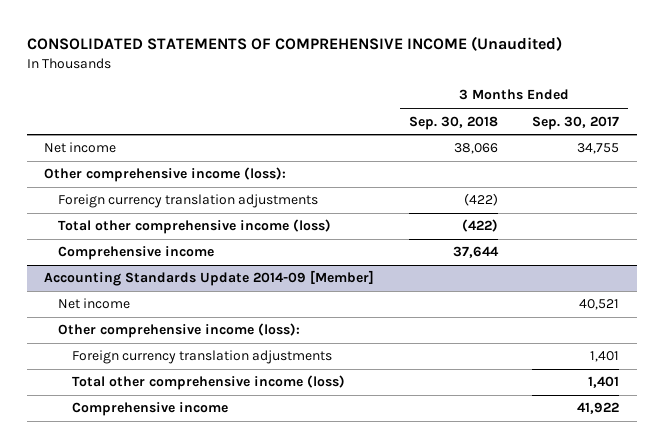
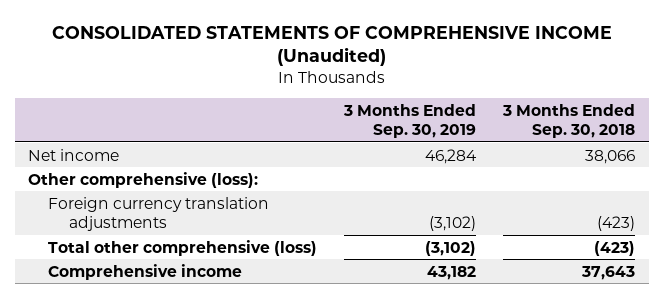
- | 3 Months Ended Sep. 30, 2018 | 3 Months Ended Sep. 30, 2017
+ | 3 Months Ended Sep. 30, 2019 | 3 Months Ended Sep. 30, 2018
- Other comprehensive income (loss):
- Foreign currency translation adjustments | (422) |
- Total other comprehensive income (loss) | (422) |
- Comprehensive income | 37,644 |
- Accounting Standards Update 2014-09 [Member]
- Net income | | 40,521
- Other comprehensive income (loss):
- Foreign currency translation adjustments | | 1,401
- Total other comprehensive income (loss) | | 1,401
- Comprehensive income | | 41,922
+ Other comprehensive (loss):
+ Foreign currency translation adjustments | (3,102) | (423)
+ Total other comprehensive (loss) | (3,102) | (423)
+ Comprehensive income | 43,182 | 37,643

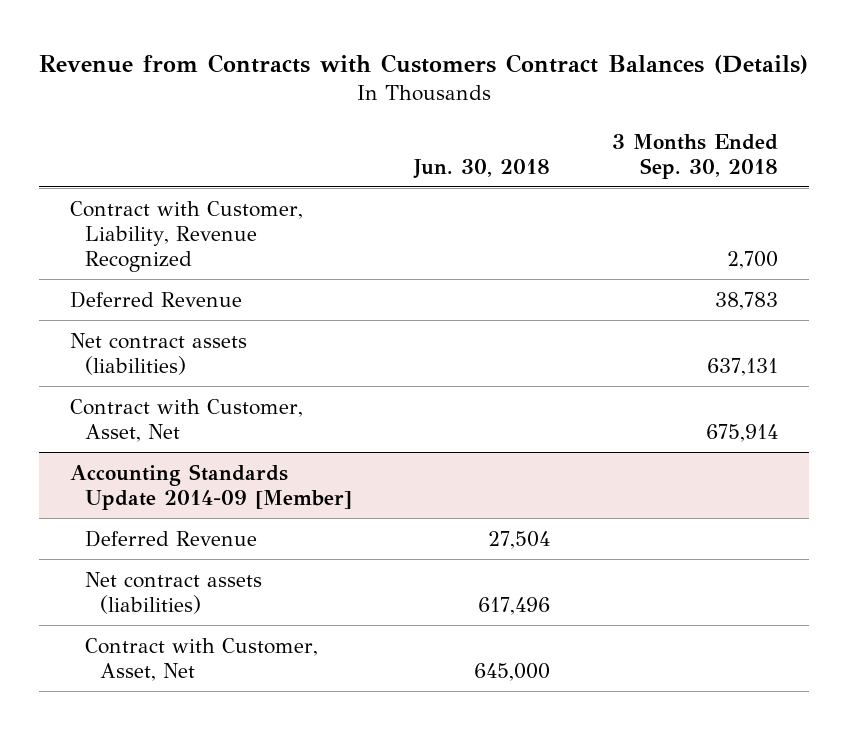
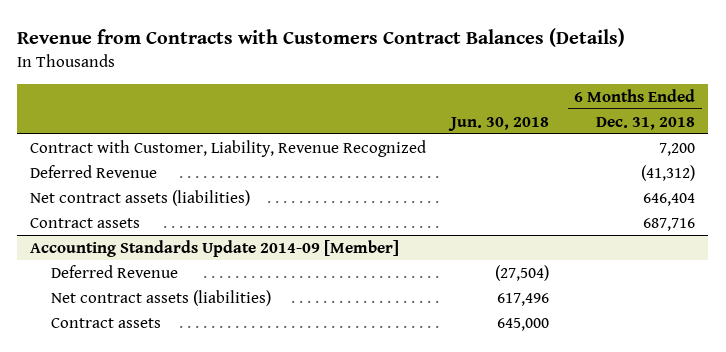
- | Jun. 30, 2018 | 3 Months Ended Sep. 30, 2018
+ | Jun. 30, 2018 | 6 Months Ended Dec. 31, 2018
- Contract with Customer, Asset, Net | | 675,914
+ Contract assets | | 687,716
@ Accounting Standards Update 2014-09 [Member]
- Deferred Revenue | 27,504 |
+ Deferred Revenue | (27,504) |
- Contract with Customer, Asset, Net | 645,000 |
+ Contract assets | 645,000 |

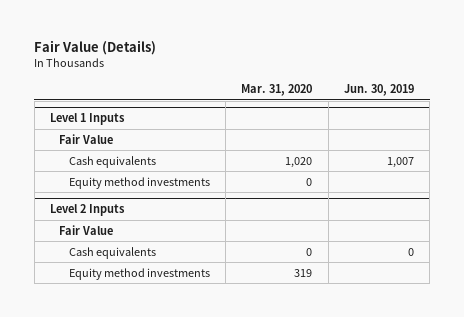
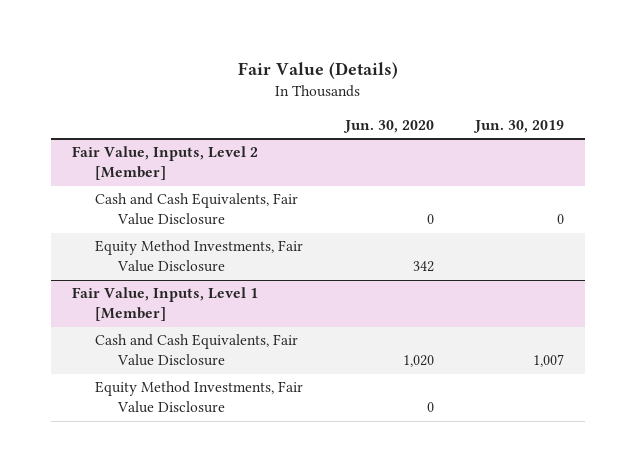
- | Mar. 31, 2020 | Jun. 30, 2019
+ | Jun. 30, 2020 | Jun. 30, 2019
- Level 1 Inputs
- Fair Value
- Cash equivalents | 1,020 | 1,007
- Equity method investments | 0 |
- Level 2 Inputs
- Fair Value
- Cash equivalents | 0 | 0
- Equity method investments | 319 |
+ Fair Value, Inputs, Level 2 [Member]
+ Cash and Cash Equivalents, Fair Value Disclosure | 0 | 0
+ Equity Method Investments, Fair Value Disclosure | 342 |
+ Fair Value, Inputs, Level 1 [Member]
+ Cash and Cash Equivalents, Fair Value Disclosure | 1,020 | 1,007
+ Equity Method Investments, Fair Value Disclosure | 0 |

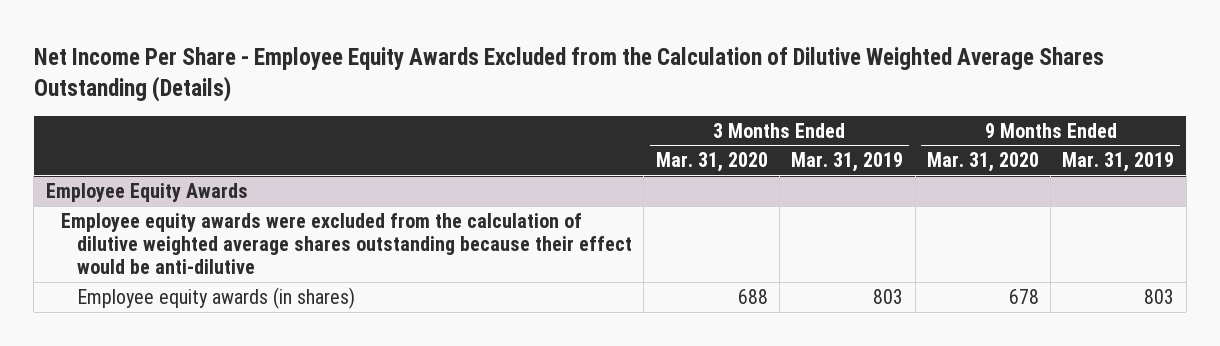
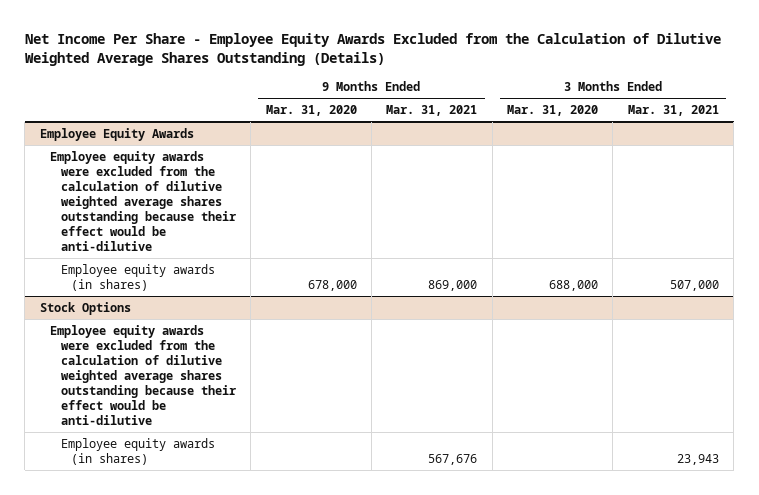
- | 3 Months Ended Mar. 31, 2020 | 3 Months Ended Mar. 31, 2019 | 9 Months Ended Mar. 31, 2020 | 9 Months Ended Mar. 31, 2019
+ | 9 Months Ended Mar. 31, 2020 | 9 Months Ended Mar. 31, 2021 | 3 Months Ended Mar. 31, 2020 | 3 Months Ended Mar. 31, 2021
@ Employee Equity Awards
- Employee equity awards (in shares) | 688 | 803 | 678 | 803
+ Employee equity awards (in shares) | 678,000 | 869,000 | 688,000 | 507,000
+ Stock Options
+ Employee equity awards were excluded from the calculation of dilutive weighted average shares outstanding because their effect would be anti-dilutive
+ Employee equity awards (in shares) | | 567,676 | | 23,943

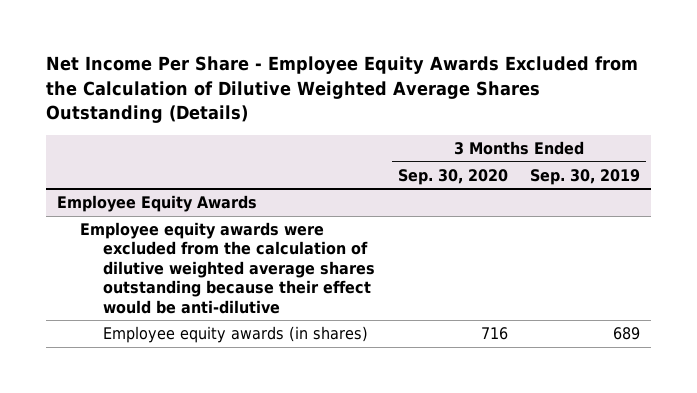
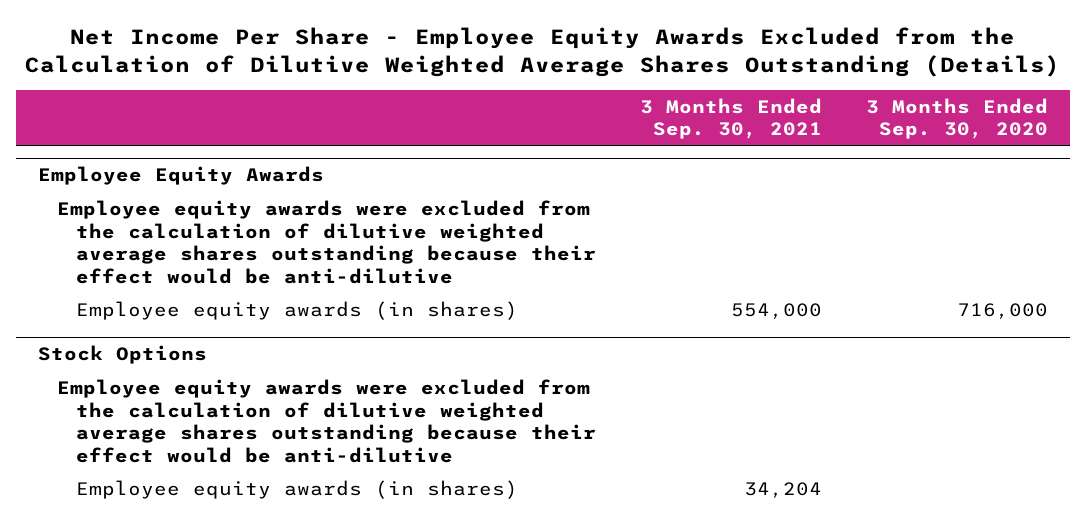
- | 3 Months Ended Sep. 30, 2020 | 3 Months Ended Sep. 30, 2019
+ | 3 Months Ended Sep. 30, 2021 | 3 Months Ended Sep. 30, 2020
@ Employee Equity Awards
- Employee equity awards (in shares) | 716 | 689
+ Employee equity awards (in shares) | 554,000 | 716,000
+ Stock Options
+ Employee equity awards were excluded from the calculation of dilutive weighted average shares outstanding because their effect would be anti-dilutive
+ Employee equity awards (in shares) | 34,204 |

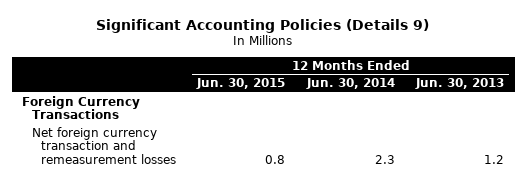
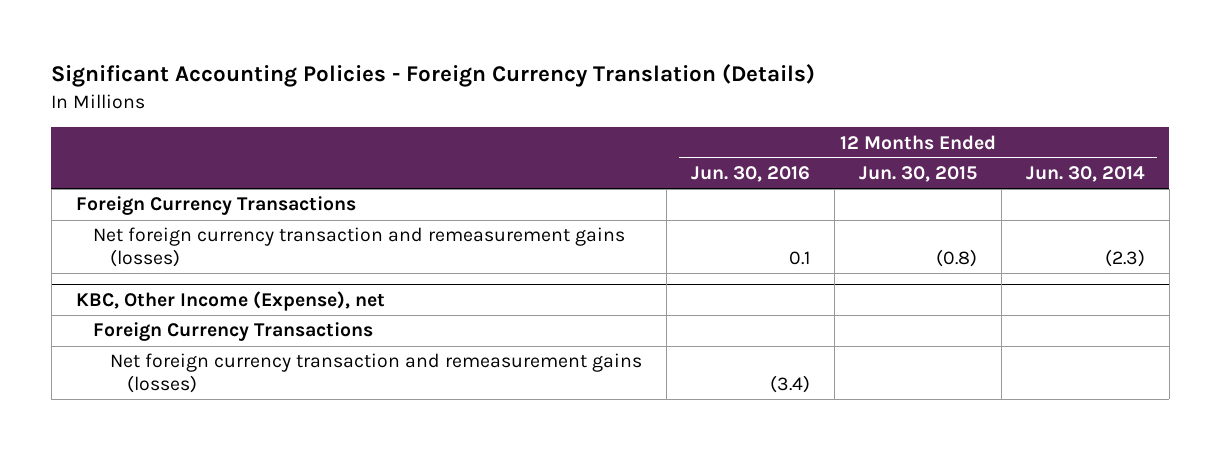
- Significant Accounting Policies (Details 9)
+ Significant Accounting Policies - Foreign Currency Translation (Details)
- | 12 Months Ended Jun. 30, 2015 | 12 Months Ended Jun. 30, 2014 | 12 Months Ended Jun. 30, 2013
+ | 12 Months Ended Jun. 30, 2016 | 12 Months Ended Jun. 30, 2015 | 12 Months Ended Jun. 30, 2014
- Net foreign currency transaction and remeasurement losses | 0.8 | 2.3 | 1.2
+ Net foreign currency transaction and remeasurement gains (losses) | 0.1 | (0.8) | (2.3)
+ KBC, Other Income (Expense), net
+ Foreign Currency Transactions
+ Net foreign currency transaction and remeasurement gains (losses) | (3.4) | |

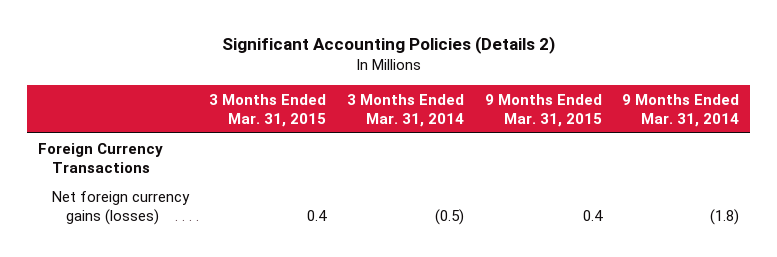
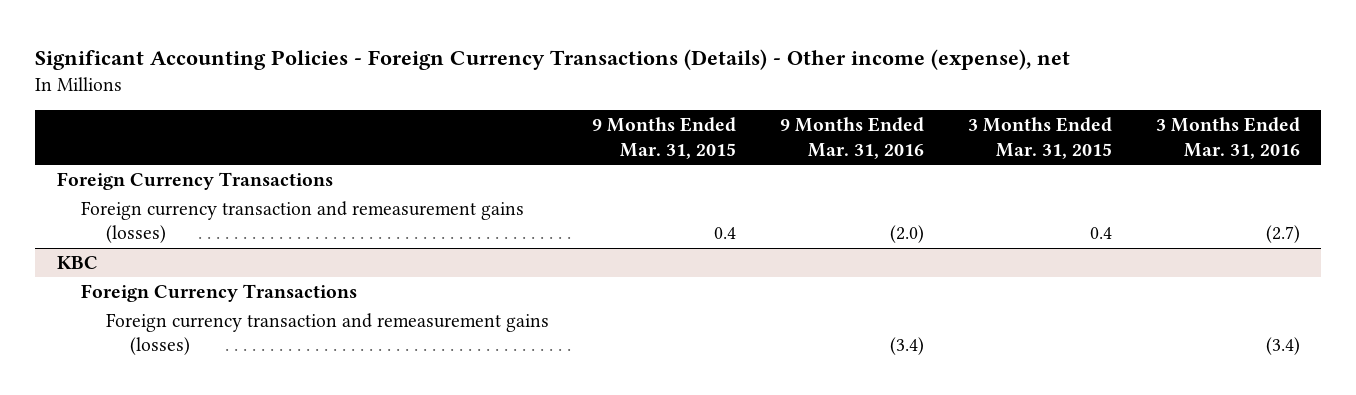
- Significant Accounting Policies (Details 2)
+ Significant Accounting Policies - Foreign Currency Transactions (Details) - Other income (expense), net
- | 3 Months Ended Mar. 31, 2015 | 3 Months Ended Mar. 31, 2014 | 9 Months Ended Mar. 31, 2015 | 9 Months Ended Mar. 31, 2014
+ | 9 Months Ended Mar. 31, 2015 | 9 Months Ended Mar. 31, 2016 | 3 Months Ended Mar. 31, 2015 | 3 Months Ended Mar. 31, 2016
- Net foreign currency gains (losses) | 0.4 | (0.5) | 0.4 | (1.8)
+ Foreign currency transaction and remeasurement gains (losses) | 0.4 | (2.0) | 0.4 | (2.7)
+ KBC
+ Foreign Currency Transactions
+ Foreign currency transaction and remeasurement gains (losses) | | (3.4) | | (3.4)

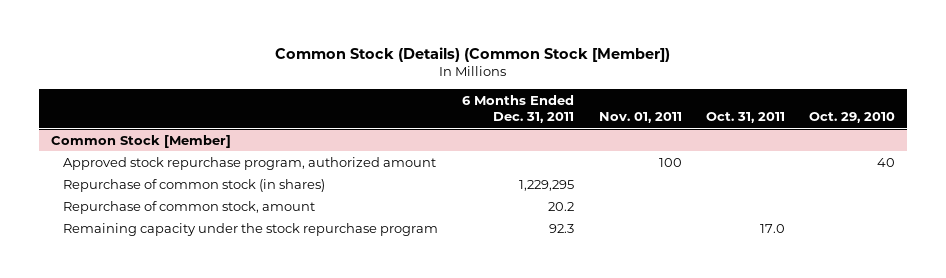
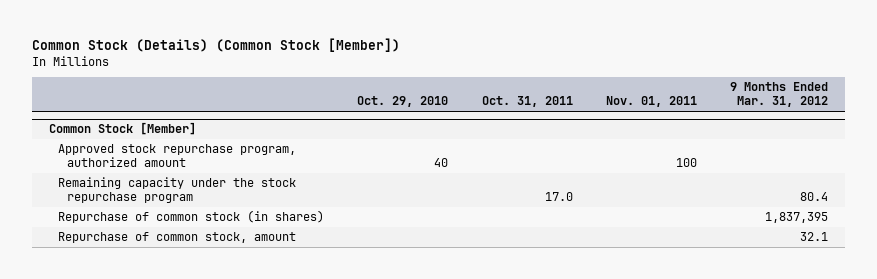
- | 6 Months Ended Dec. 31, 2011 | Nov. 01, 2011 | Oct. 31, 2011 | Oct. 29, 2010
+ | Oct. 29, 2010 | Oct. 31, 2011 | Nov. 01, 2011 | 9 Months Ended Mar. 31, 2012
@ Common Stock [Member]
moved up: Remaining capacity under the stock repurchase program | | 17.0 | | 80.4

